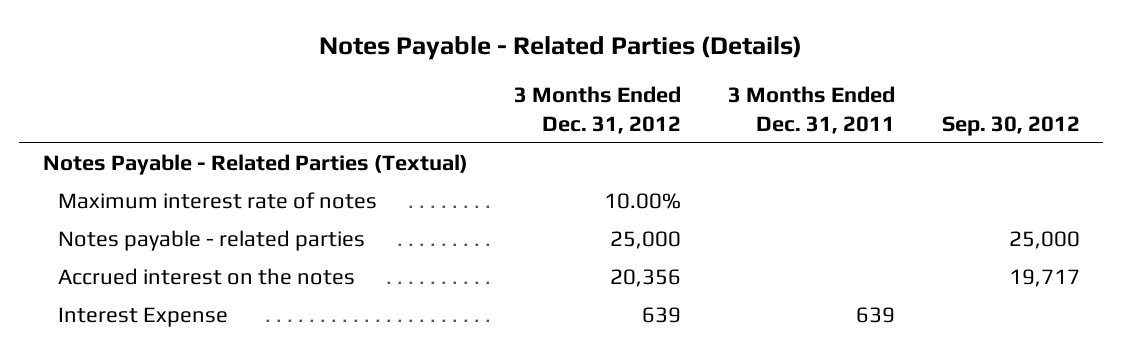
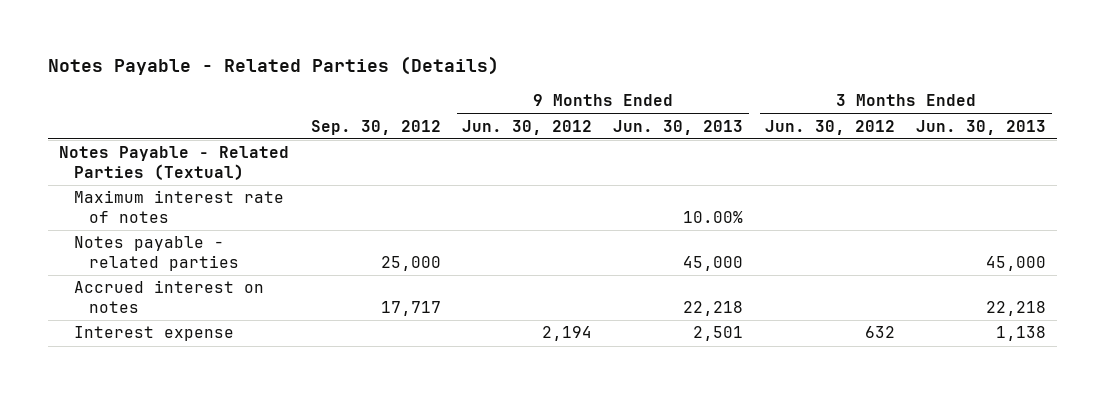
- | 3 Months Ended Dec. 31, 2012 | 3 Months Ended Dec. 31, 2011 | Sep. 30, 2012
+ | Sep. 30, 2012 | 9 Months Ended Jun. 30, 2012 | 9 Months Ended Jun. 30, 2013 | 3 Months Ended Jun. 30, 2012 | 3 Months Ended Jun. 30, 2013
- Accrued interest on the notes | 20,356 | | 19,717
- Interest Expense | 639 | 639 |
+ Accrued interest on notes | 17,717 | | 22,218 | | 22,218
+ Interest expense | | 2,194 | 2,501 | 632 | 1,138

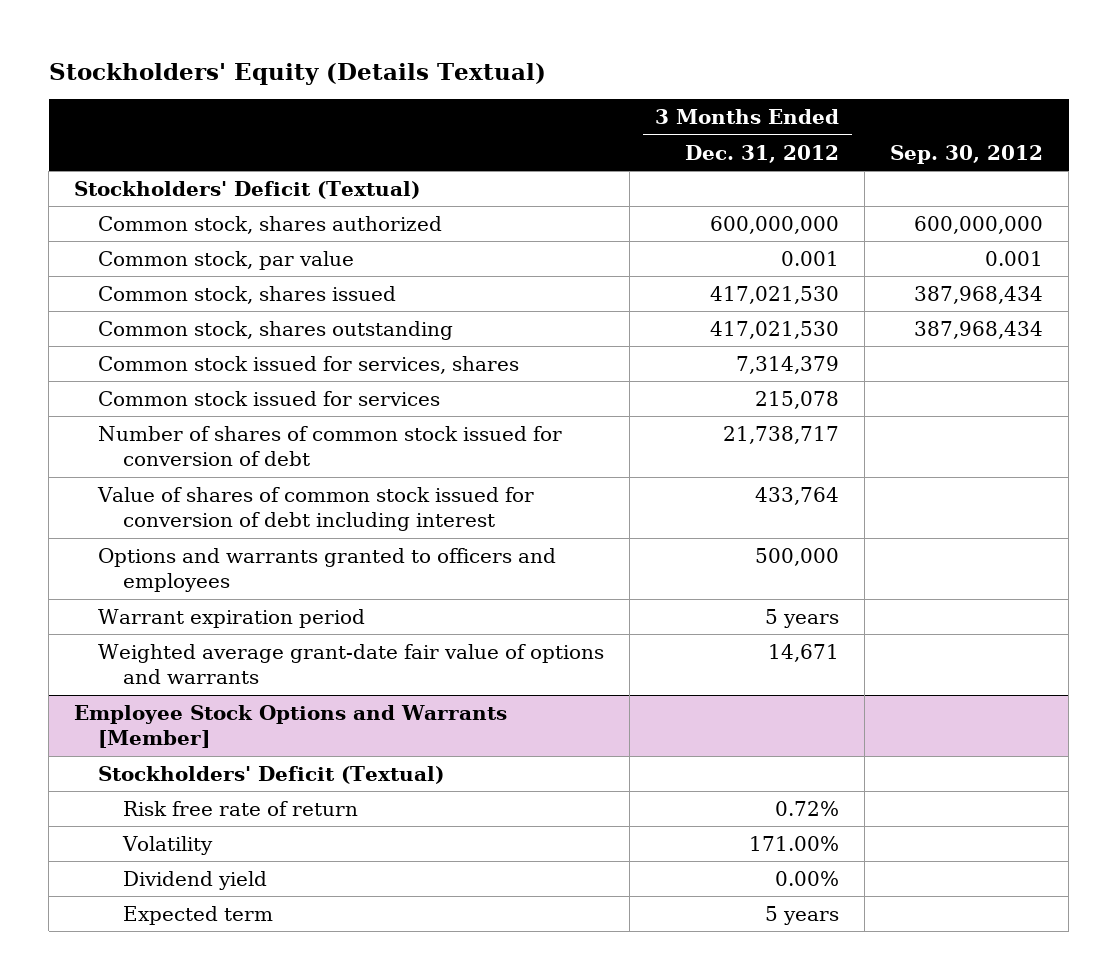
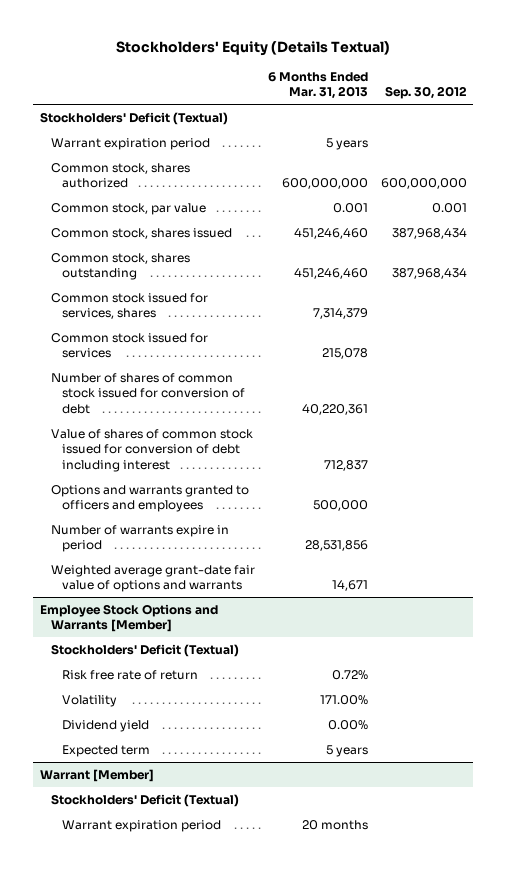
- | 3 Months Ended Dec. 31, 2012 | Sep. 30, 2012
+ | 6 Months Ended Mar. 31, 2013 | Sep. 30, 2012
moved up: Warrant expiration period | 5 years |
+ Number of warrants expire in period | 28,531,856 |
+ Warrant [Member]
+ Stockholders' Deficit (Textual)
+ Warrant expiration period | 20 months |

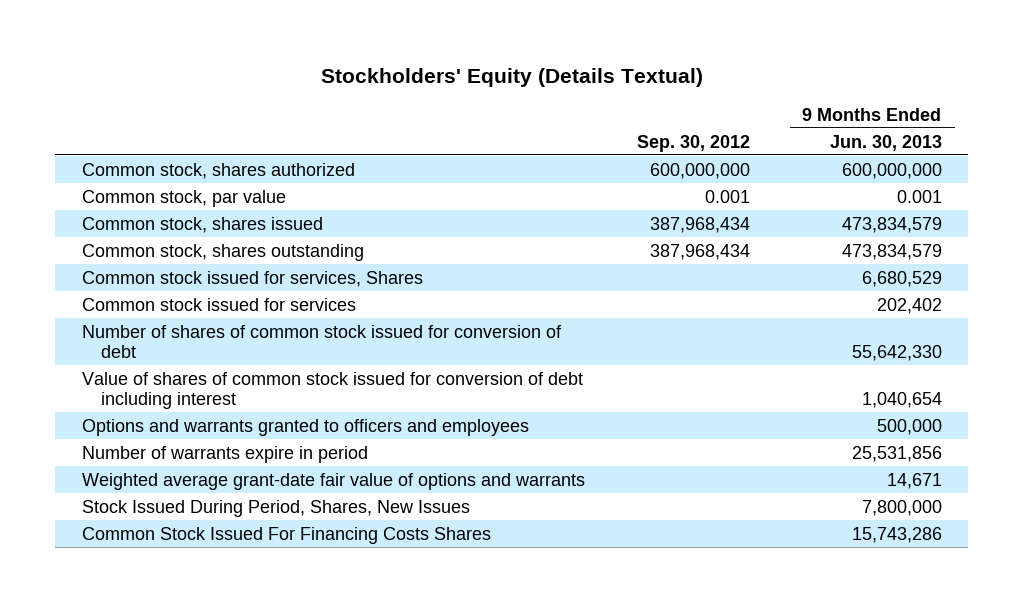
- | 6 Months Ended Mar. 31, 2013 | Sep. 30, 2012
+ | Sep. 30, 2012 | 9 Months Ended Jun. 30, 2013
- Stockholders' Deficit (Textual)
- Warrant expiration period | 5 years |
- Common stock issued for services, shares | 7,314,379 |
+ Common stock issued for services, Shares | | 6,680,529
- Employee Stock Options and Warrants [Member]
- Stockholders' Deficit (Textual)
- Risk free rate of return | 0.72% |
- Volatility | 171.00% |
- Dividend yield | 0.00% |
- Expected term | 5 years |
- Warrant [Member]
- Stockholders' Deficit (Textual)
- Warrant expiration period | 20 months |
+ Stock Issued During Period, Shares, New Issues | | 7,800,000
+ Common Stock Issued For Financing Costs Shares | | 15,743,286

